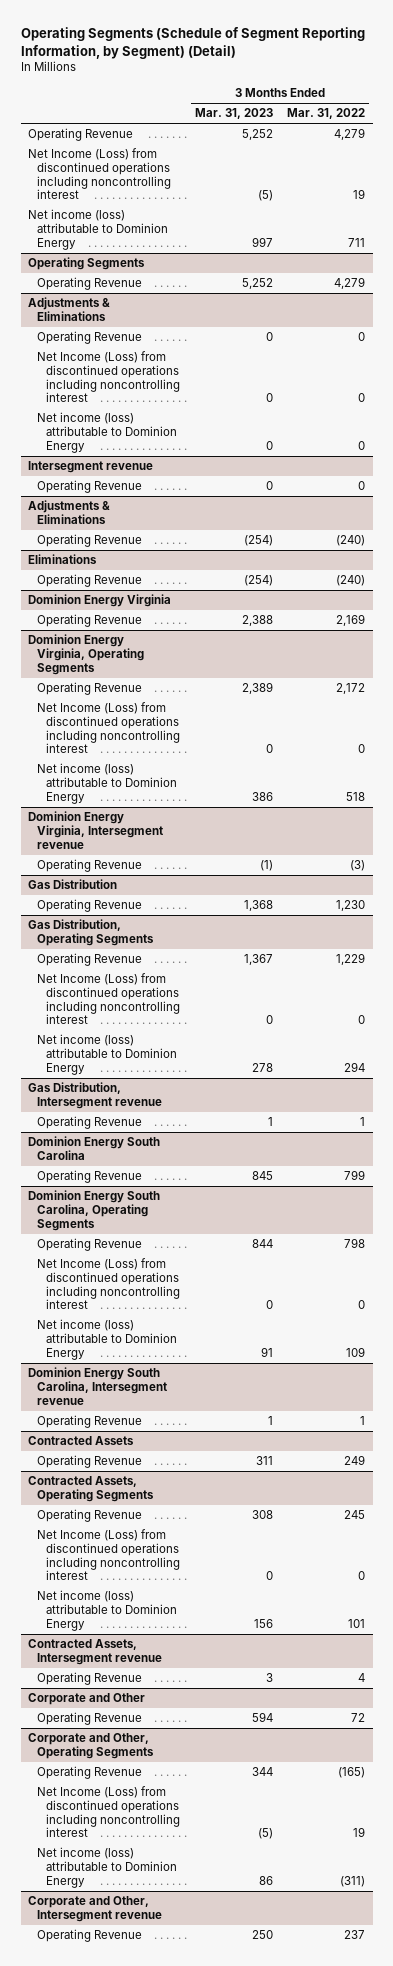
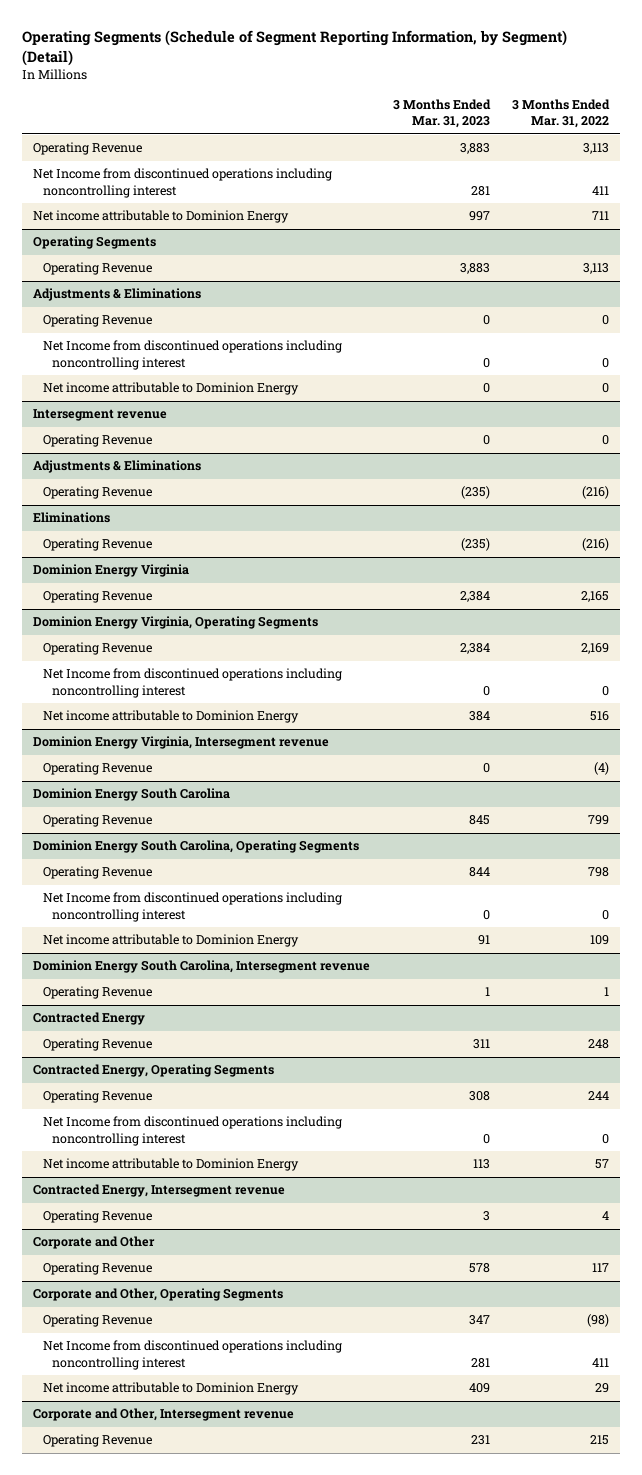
- Operating Revenue | 5,252 | 4,279
- Net Income (Loss) from discontinued operations including noncontrolling interest | (5) | 19
- Net income (loss) attributable to Dominion Energy | 997 | 711
+ Operating Revenue | 3,883 | 3,113
+ Net Income from discontinued operations including noncontrolling interest | 281 | 411
+ Net income attributable to Dominion Energy | 997 | 711
@ Operating Segments
- Operating Revenue | 5,252 | 4,279
+ Operating Revenue | 3,883 | 3,113
@ Adjustments & Eliminations
- Net Income (Loss) from discontinued operations including noncontrolling interest | 0 | 0
- Net income (loss) attributable to Dominion Energy | 0 | 0
+ Net Income from discontinued operations including noncontrolling interest | 0 | 0
+ Net income attributable to Dominion Energy | 0 | 0
- Operating Revenue | (254) | (240)
+ Operating Revenue | (235) | (216)
@ Eliminations
- Operating Revenue | (254) | (240)
+ Operating Revenue | (235) | (216)
@ Dominion Energy Virginia
- Operating Revenue | 2,388 | 2,169
+ Operating Revenue | 2,384 | 2,165
@ Dominion Energy Virginia, Operating Segments
- Operating Revenue | 2,389 | 2,172
- Net Income (Loss) from discontinued operations including noncontrolling interest | 0 | 0
- Net income (loss) attributable to Dominion Energy | 386 | 518
+ Operating Revenue | 2,384 | 2,169
+ Net Income from discontinued operations including noncontrolling interest | 0 | 0
+ Net income attributable to Dominion Energy | 384 | 516
@ Dominion Energy Virginia, Intersegment revenue
- Operating Revenue | (1) | (3)
- Gas Distribution
- Operating Revenue | 1,368 | 1,230
- Gas Distribution, Operating Segments
- Operating Revenue | 1,367 | 1,229
- Net Income (Loss) from discontinued operations including noncontrolling interest | 0 | 0
- Net income (loss) attributable to Dominion Energy | 278 | 294
- Gas Distribution, Intersegment revenue
- Operating Revenue | 1 | 1
@ Dominion Energy Virginia, Intersegment revenue
+ Operating Revenue | 0 | (4)
@ Dominion Energy South Carolina, Operating Segments
- Net Income (Loss) from discontinued operations including noncontrolling interest | 0 | 0
- Net income (loss) attributable to Dominion Energy | 91 | 109
+ Net Income from discontinued operations including noncontrolling interest | 0 | 0
+ Net income attributable to Dominion Energy | 91 | 109
- Contracted Assets
- Operating Revenue | 311 | 249
- Contracted Assets, Operating Segments
- Operating Revenue | 308 | 245
- Net Income (Loss) from discontinued operations including noncontrolling interest | 0 | 0
- Net income (loss) attributable to Dominion Energy | 156 | 101
- Contracted Assets, Intersegment revenue
+ Contracted Energy
+ Operating Revenue | 311 | 248
+ Contracted Energy, Operating Segments
+ Operating Revenue | 308 | 244
+ Net Income from discontinued operations including noncontrolling interest | 0 | 0
+ Net income attributable to Dominion Energy | 113 | 57
+ Contracted Energy, Intersegment revenue
@ Corporate and Other
- Operating Revenue | 594 | 72
+ Operating Revenue | 578 | 117
@ Corporate and Other, Operating Segments
- Operating Revenue | 344 | (165)
- Net Income (Loss) from discontinued operations including noncontrolling interest | (5) | 19
- Net income (loss) attributable to Dominion Energy | 86 | (311)
+ Operating Revenue | 347 | (98)
+ Net Income from discontinued operations including noncontrolling interest | 281 | 411
+ Net income attributable to Dominion Energy | 409 | 29
@ Corporate and Other, Intersegment revenue
- Operating Revenue | 250 | 237
+ Operating Revenue | 231 | 215

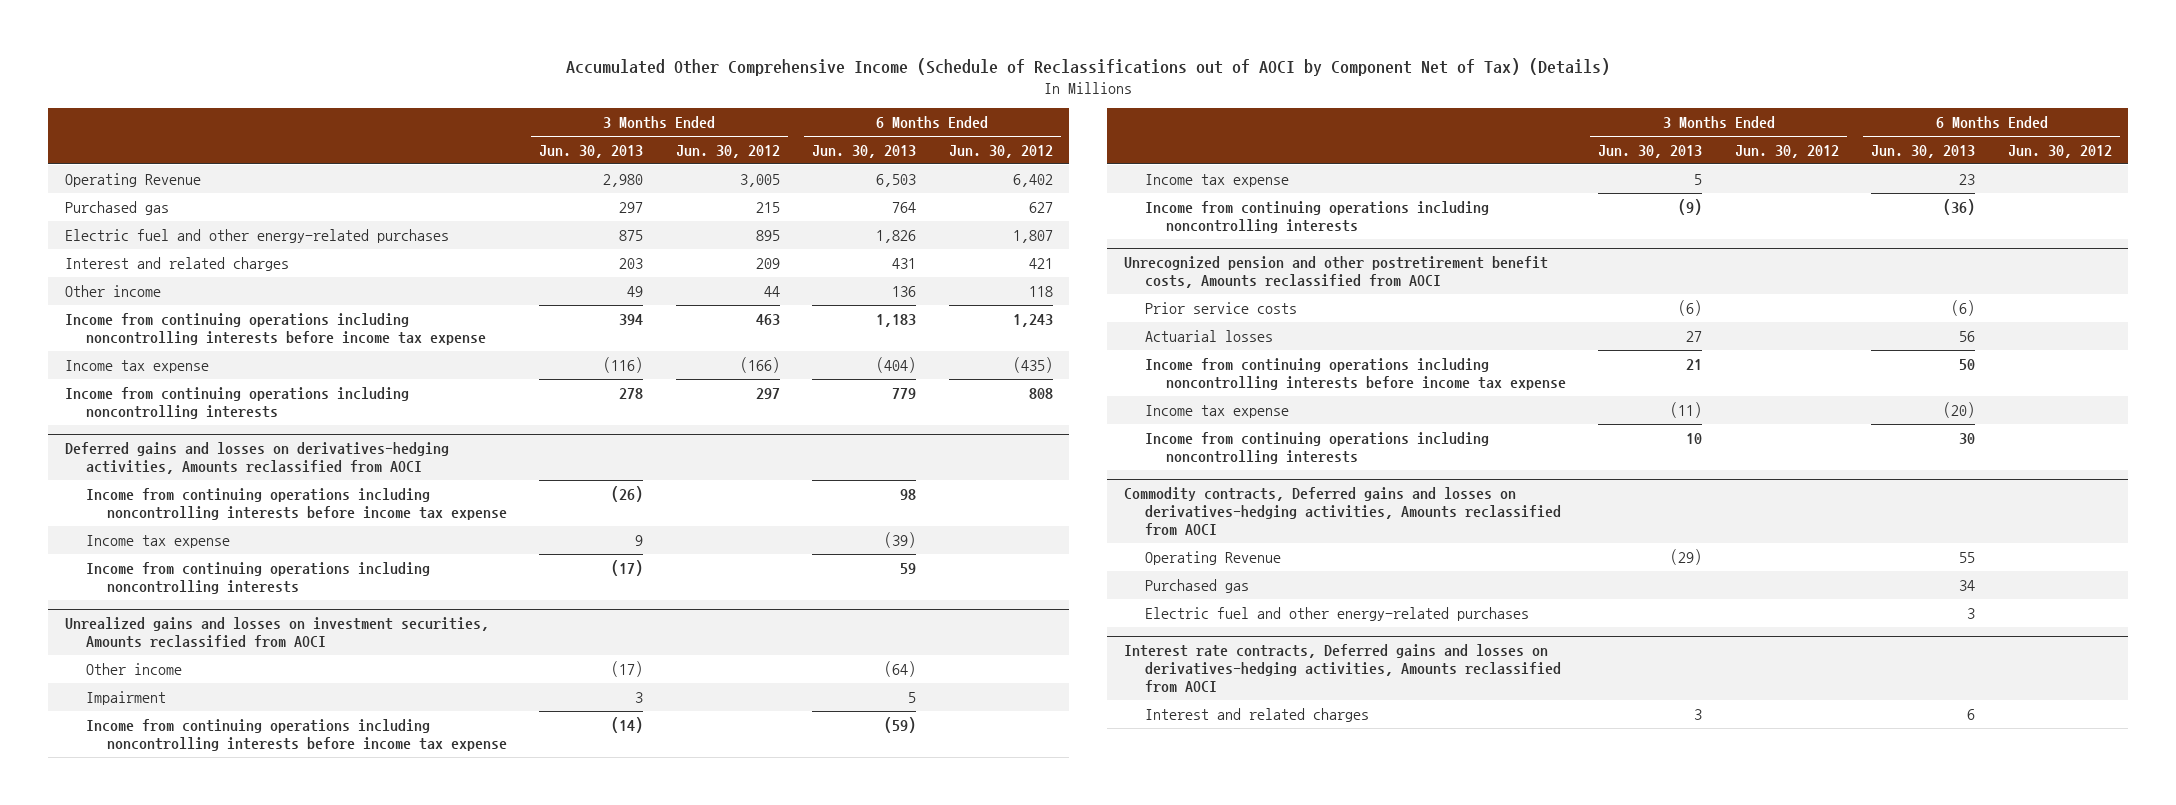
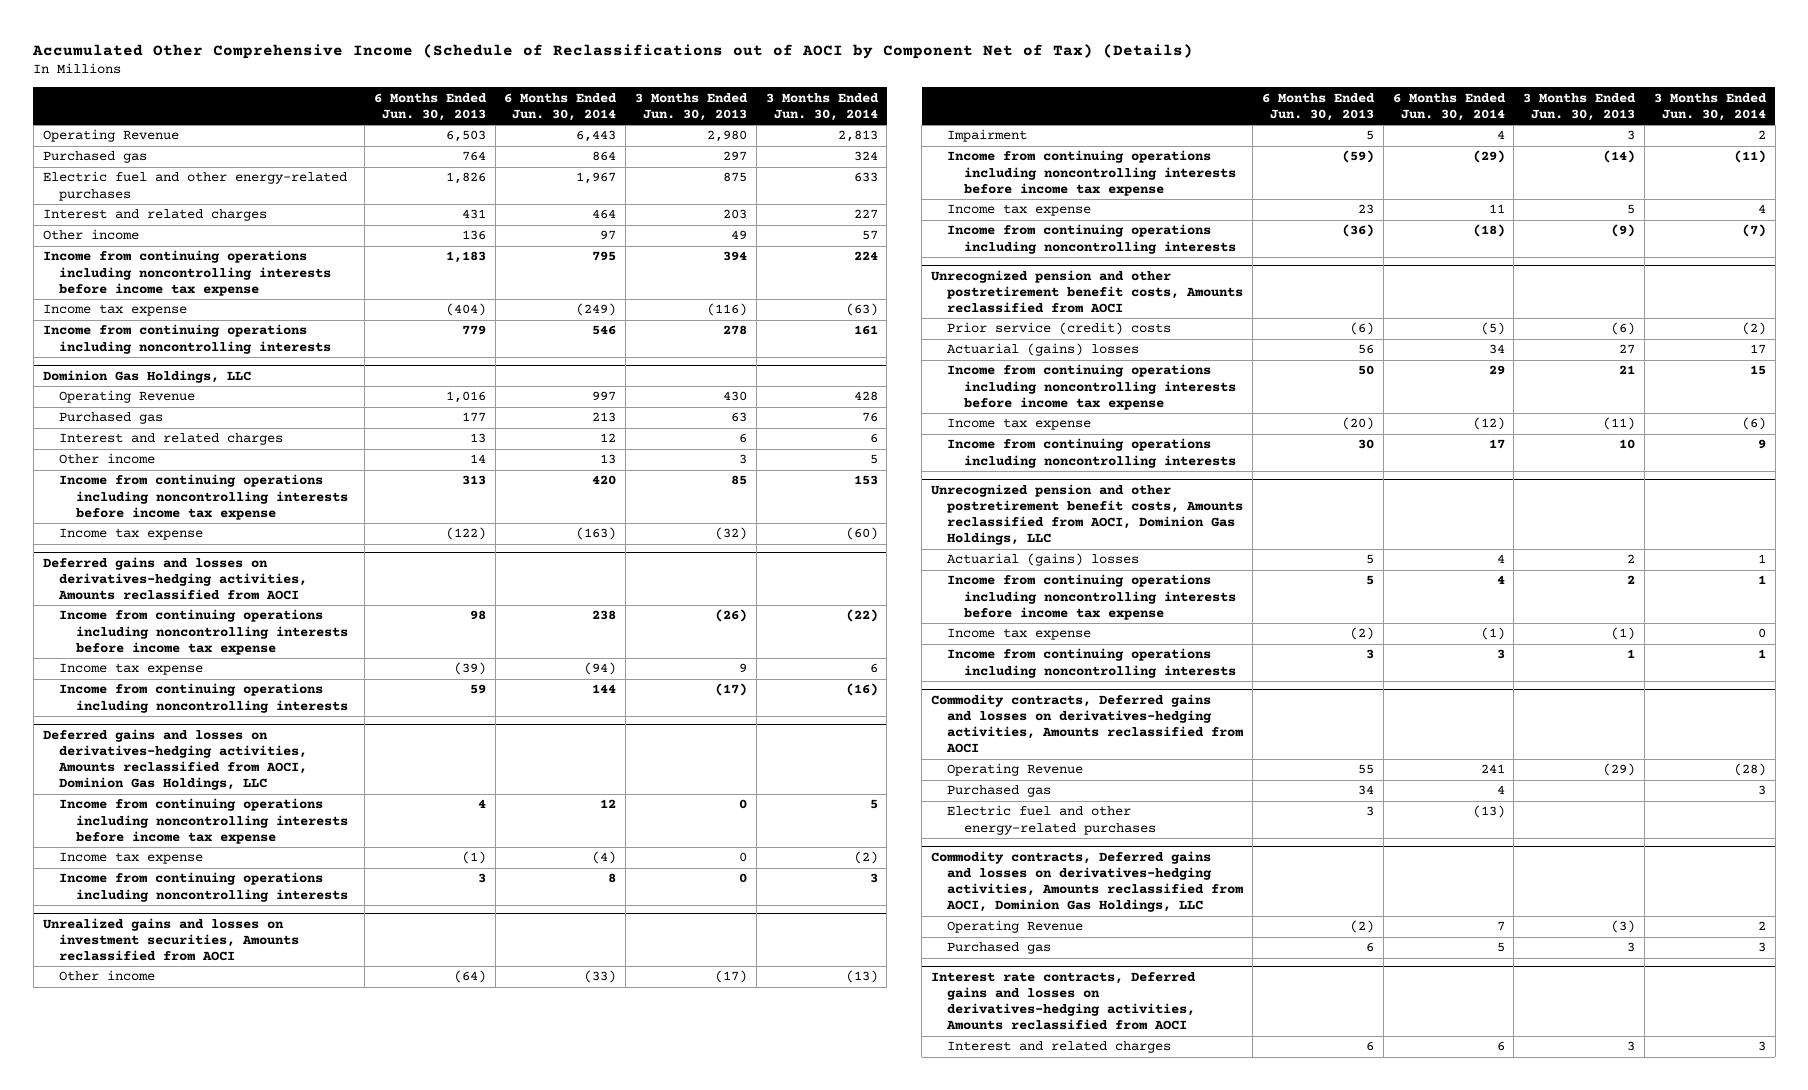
- | 3 Months Ended Jun. 30, 2013 | 3 Months Ended Jun. 30, 2012 | 6 Months Ended Jun. 30, 2013 | 6 Months Ended Jun. 30, 2012
+ | 6 Months Ended Jun. 30, 2013 | 6 Months Ended Jun. 30, 2014 | 3 Months Ended Jun. 30, 2013 | 3 Months Ended Jun. 30, 2014
+ Dominion Gas Holdings, LLC
+ Operating Revenue | 1,016 | 997 | 430 | 428
+ Purchased gas | 177 | 213 | 63 | 76
+ Interest and related charges | 13 | 12 | 6 | 6
+ Other income | 14 | 13 | 3 | 5
+ Income from continuing operations including noncontrolling interests before income tax expense | 313 | 420 | 85 | 153
+ Income tax expense | (122) | (163) | (32) | (60)
+ Deferred gains and losses on derivatives-hedging activities, Amounts reclassified from AOCI, Dominion Gas Holdings, LLC
+ Income from continuing operations including noncontrolling interests before income tax expense | 4 | 12 | 0 | 5
+ Income tax expense | (1) | (4) | 0 | (2)
+ Income from continuing operations including noncontrolling interests | 3 | 8 | 0 | 3
@ Unrecognized pension and other postretirement benefit costs, Amounts reclassified from AOCI
- Prior service costs | (6) | | (6) |
- Actuarial losses | 27 | | 56 |
+ Prior service (credit) costs | (6) | (5) | (6) | (2)
+ Actuarial (gains) losses | 56 | 34 | 27 | 17
+ Unrecognized pension and other postretirement benefit costs, Amounts reclassified from AOCI, Dominion Gas Holdings, LLC
+ Actuarial (gains) losses | 5 | 4 | 2 | 1
+ Income from continuing operations including noncontrolling interests before income tax expense | 5 | 4 | 2 | 1
+ Income tax expense | (2) | (1) | (1) | 0
+ Income from continuing operations including noncontrolling interests | 3 | 3 | 1 | 1
+ Commodity contracts, Deferred gains and losses on derivatives-hedging activities, Amounts reclassified from AOCI, Dominion Gas Holdings, LLC
+ Operating Revenue | (2) | 7 | (3) | 2
+ Purchased gas | 6 | 5 | 3 | 3

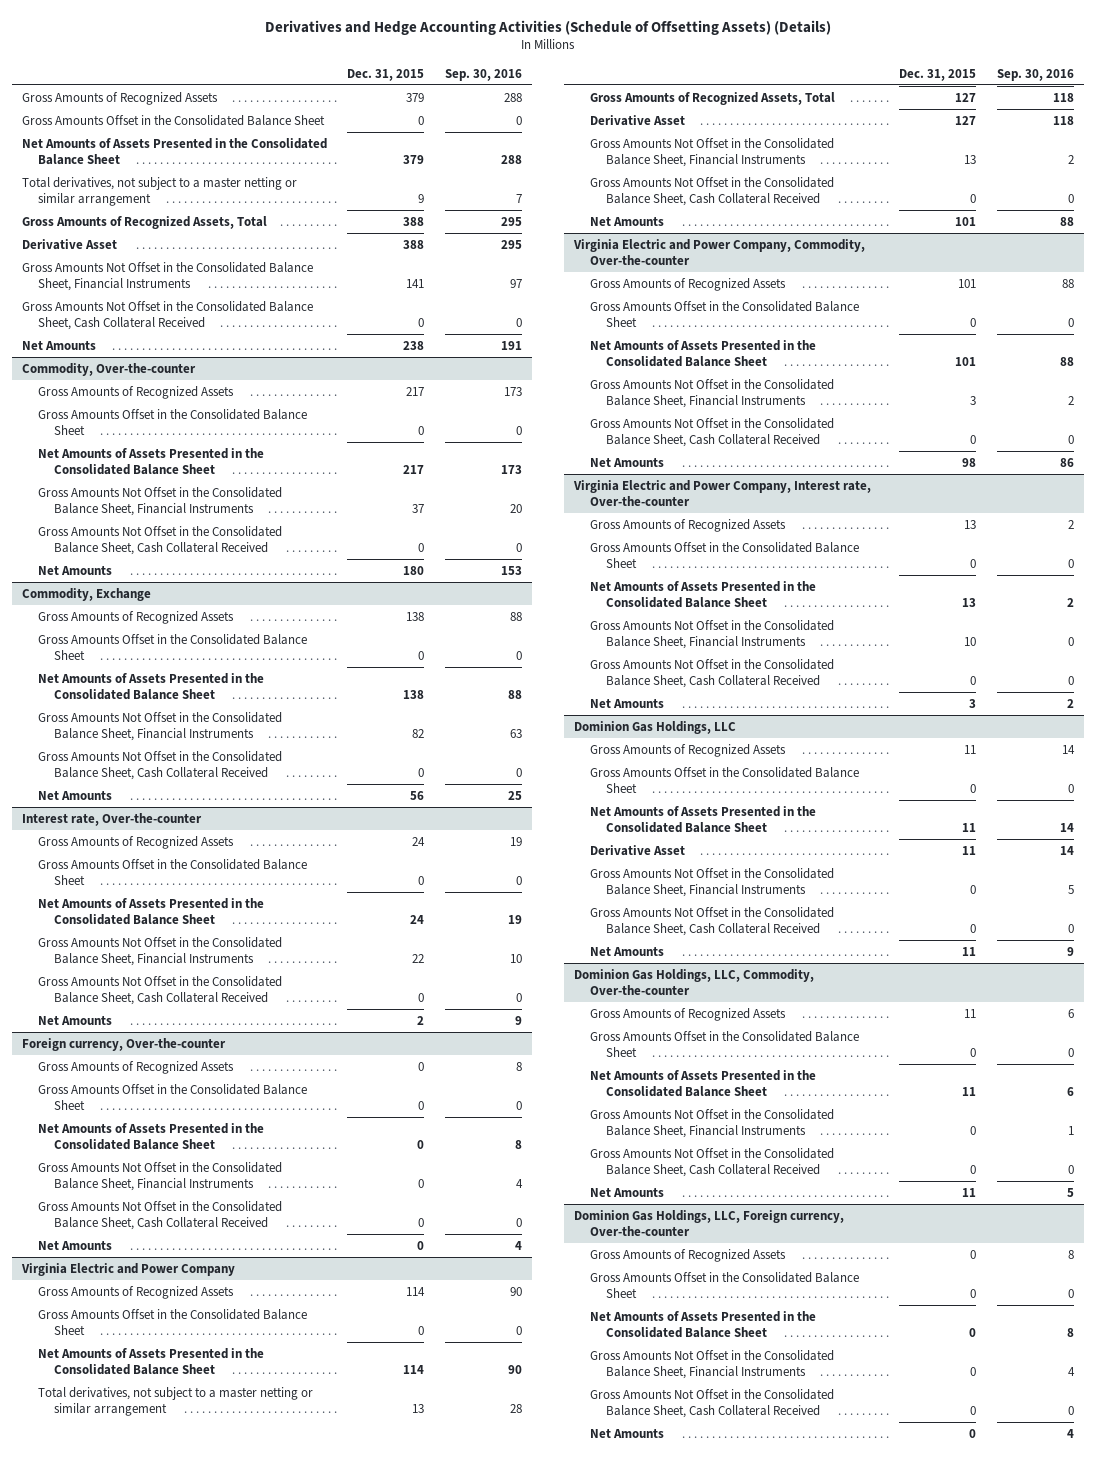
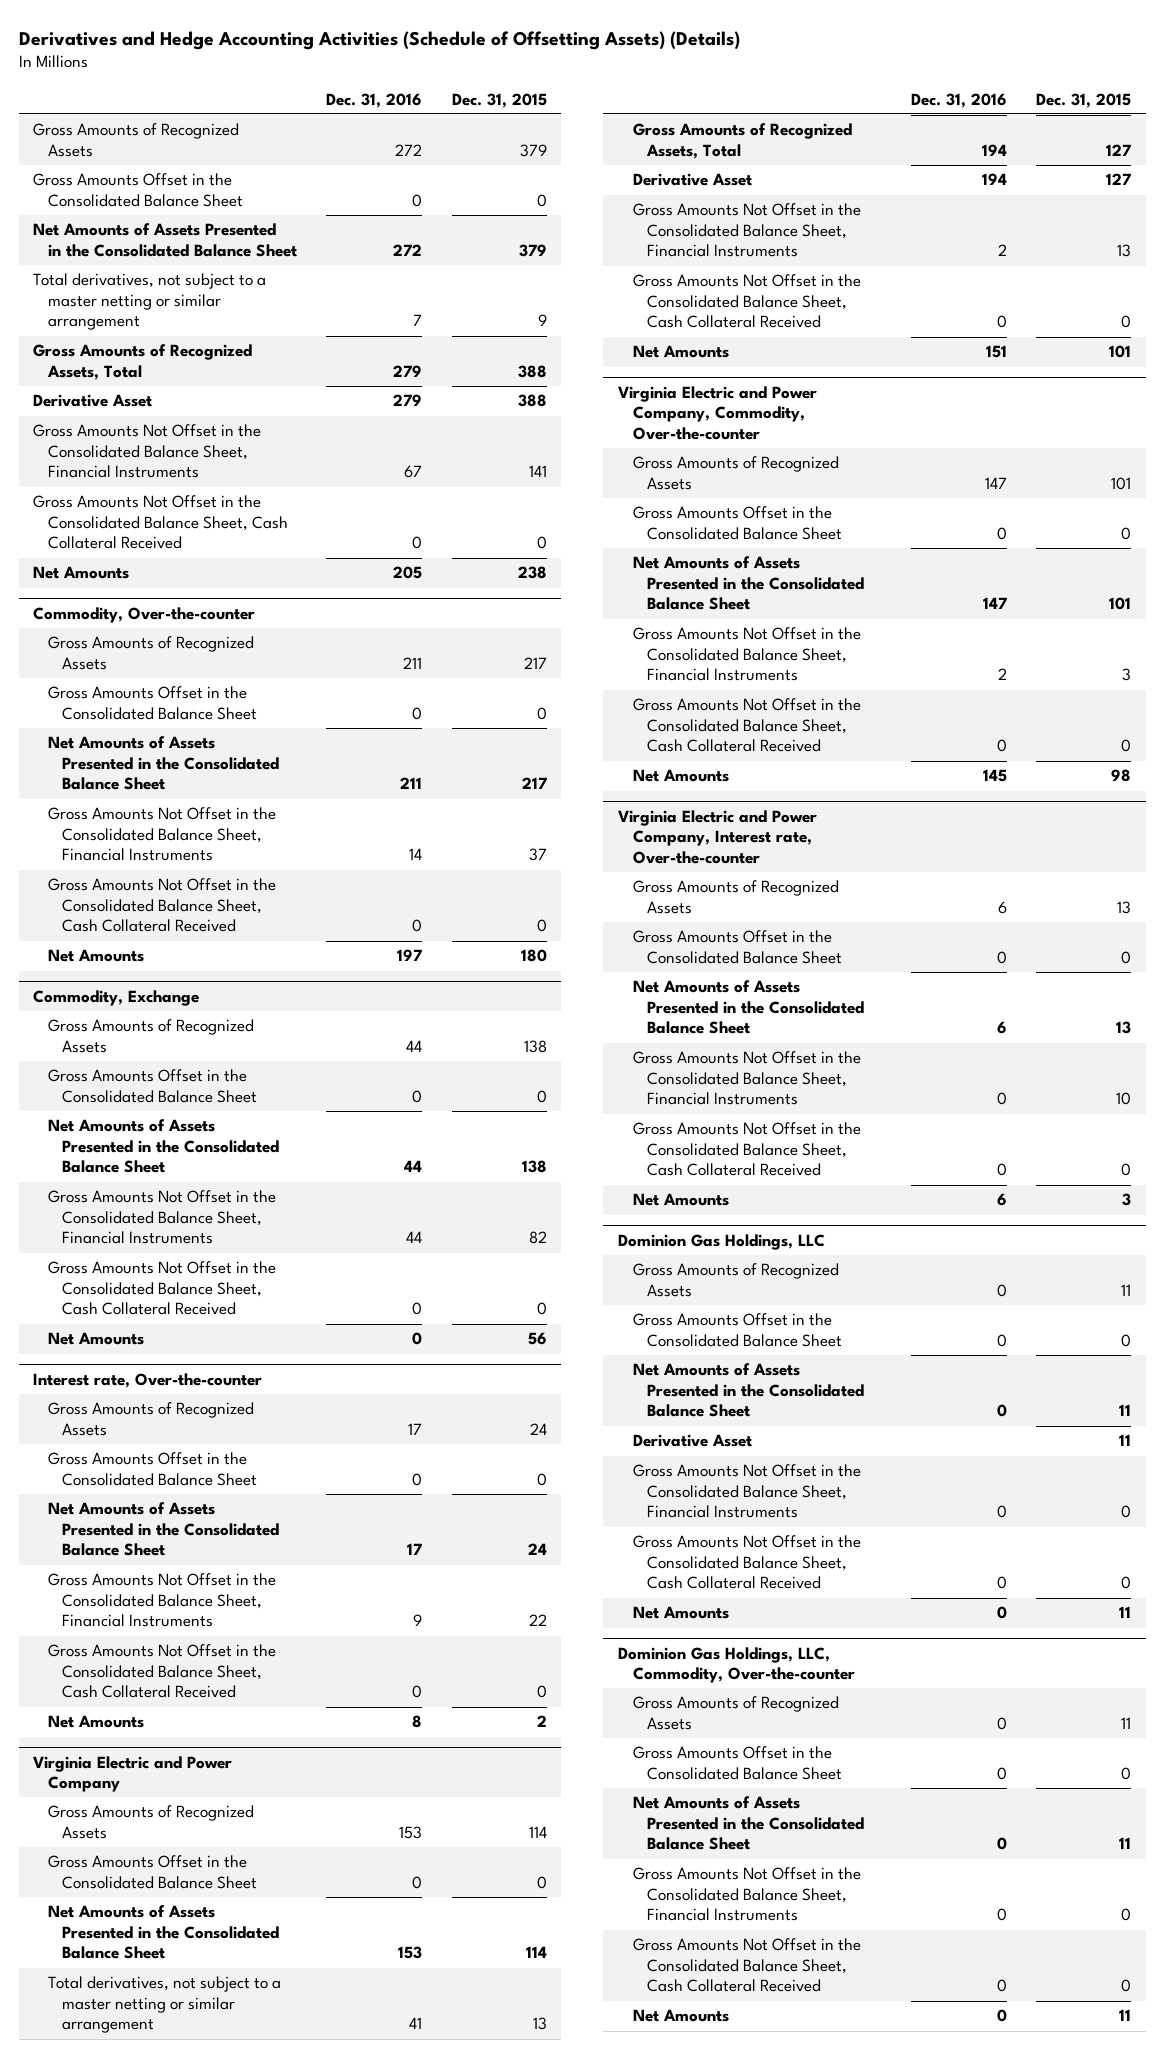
- | Dec. 31, 2015 | Sep. 30, 2016
+ | Dec. 31, 2016 | Dec. 31, 2015
- Foreign currency, Over-the-counter
- Gross Amounts of Recognized Assets | 0 | 8
- Gross Amounts Offset in the Consolidated Balance Sheet | 0 | 0
- Net Amounts of Assets Presented in the Consolidated Balance Sheet | 0 | 8
- Gross Amounts Not Offset in the Consolidated Balance Sheet, Financial Instruments | 0 | 4
- Gross Amounts Not Offset in the Consolidated Balance Sheet, Cash Collateral Received | 0 | 0
- Net Amounts | 0 | 4
- Dominion Gas Holdings, LLC, Foreign currency, Over-the-counter
- Gross Amounts of Recognized Assets | 0 | 8
- Gross Amounts Offset in the Consolidated Balance Sheet | 0 | 0
- Net Amounts of Assets Presented in the Consolidated Balance Sheet | 0 | 8
- Gross Amounts Not Offset in the Consolidated Balance Sheet, Financial Instruments | 0 | 4
- Gross Amounts Not Offset in the Consolidated Balance Sheet, Cash Collateral Received | 0 | 0
- Net Amounts | 0 | 4

